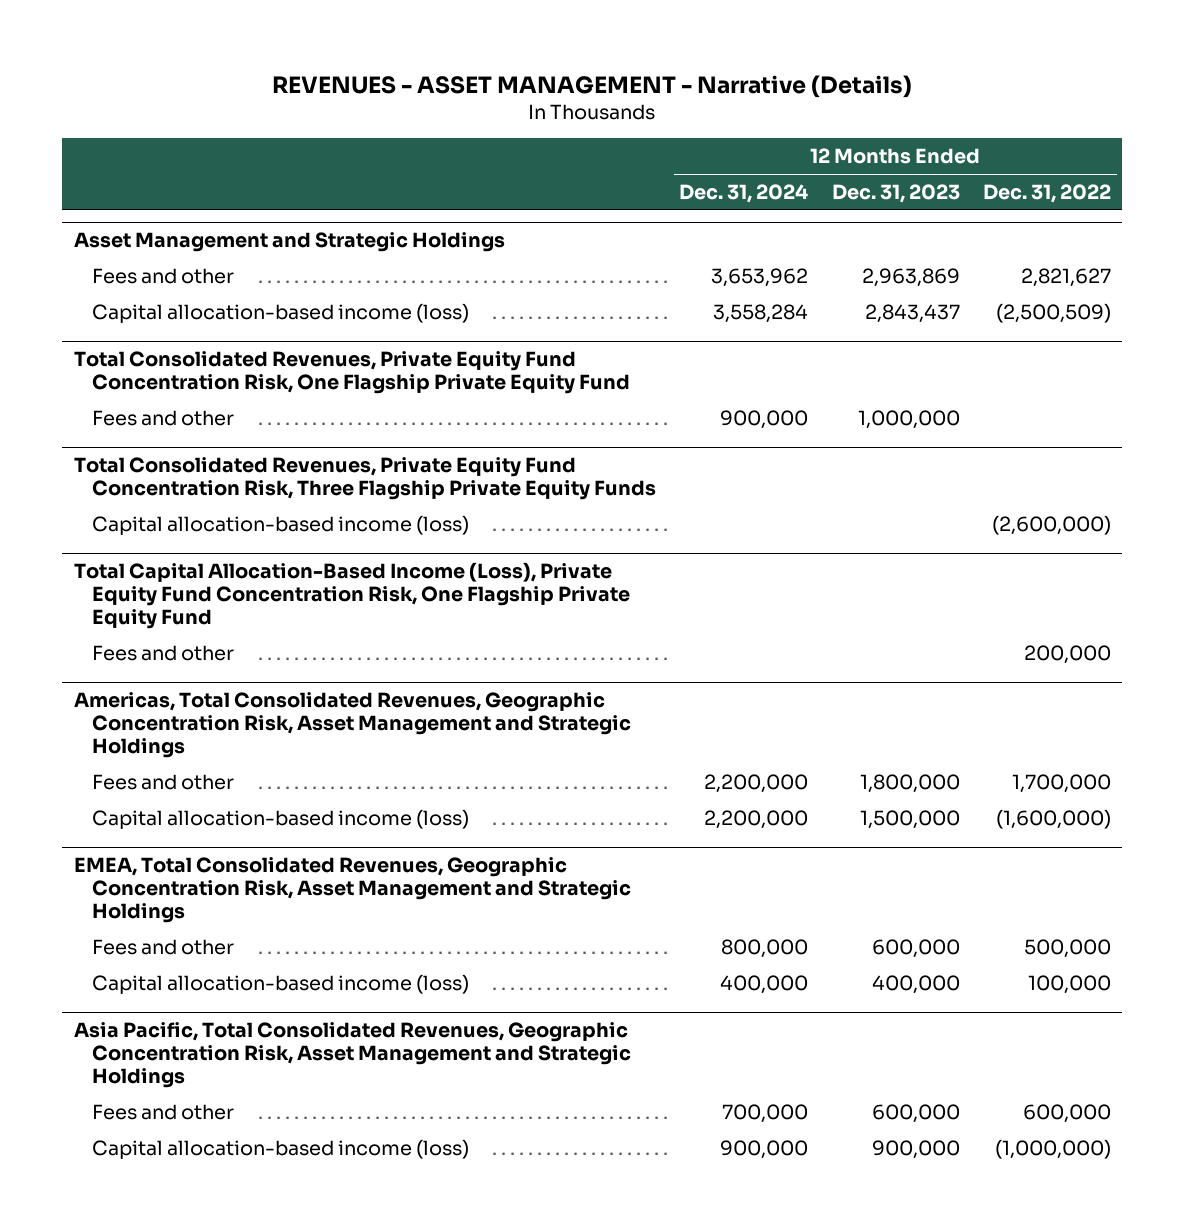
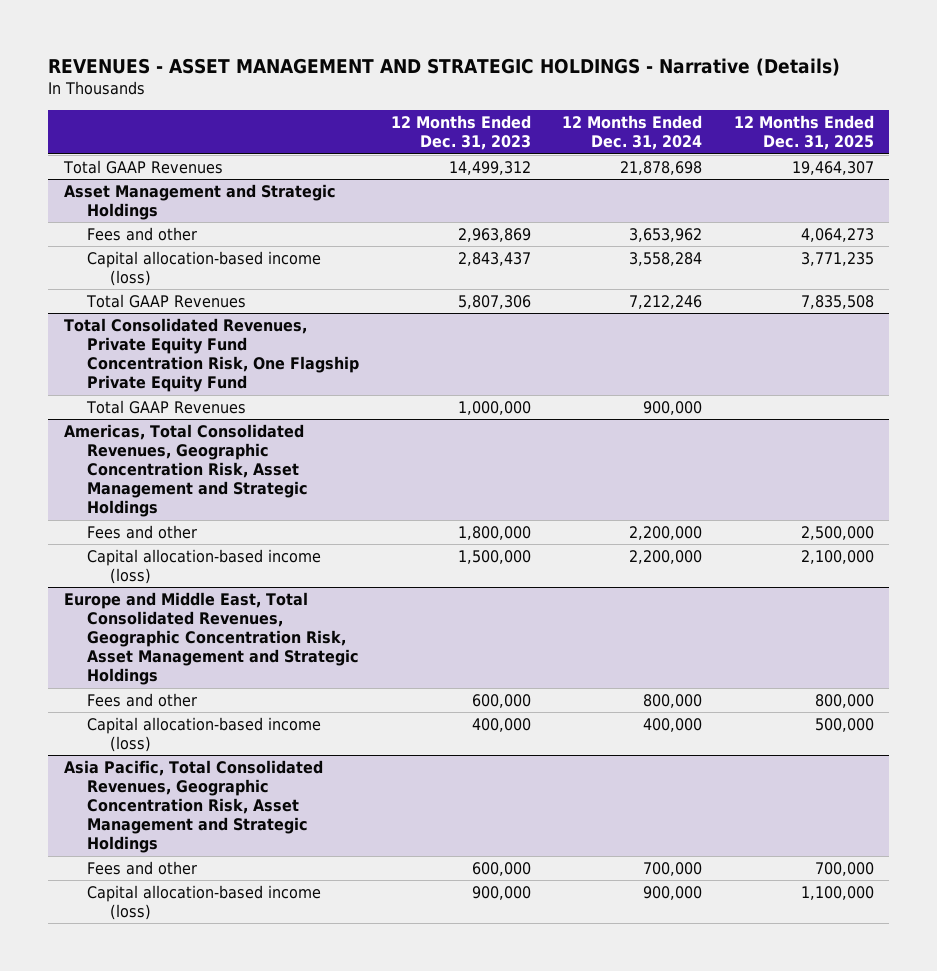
- REVENUES - ASSET MANAGEMENT - Narrative (Details)
+ REVENUES - ASSET MANAGEMENT AND STRATEGIC HOLDINGS - Narrative (Details)
- | 12 Months Ended Dec. 31, 2024 | 12 Months Ended Dec. 31, 2023 | 12 Months Ended Dec. 31, 2022
+ | 12 Months Ended Dec. 31, 2023 | 12 Months Ended Dec. 31, 2024 | 12 Months Ended Dec. 31, 2025
+ Total GAAP Revenues | 14,499,312 | 21,878,698 | 19,464,307
@ Asset Management and Strategic Holdings
+ Total GAAP Revenues | 5,807,306 | 7,212,246 | 7,835,508
@ Total Consolidated Revenues, Private Equity Fund Concentration Risk, One Flagship Private Equity Fund
- Fees and other | 900,000 | 1,000,000 |
- Total Consolidated Revenues, Private Equity Fund Concentration Risk, Three Flagship Private Equity Funds
- Capital allocation-based income (loss) | | | (2,600,000)
- Total Capital Allocation-Based Income (Loss), Private Equity Fund Concentration Risk, One Flagship Private Equity Fund
- Fees and other | | | 200,000
@ Total Consolidated Revenues, Private Equity Fund Concentration Risk, One Flagship Private Equity Fund
+ Total GAAP Revenues | 1,000,000 | 900,000 |
- EMEA, Total Consolidated Revenues, Geographic Concentration Risk, Asset Management and Strategic Holdings
+ Europe and Middle East, Total Consolidated Revenues, Geographic Concentration Risk, Asset Management and Strategic Holdings

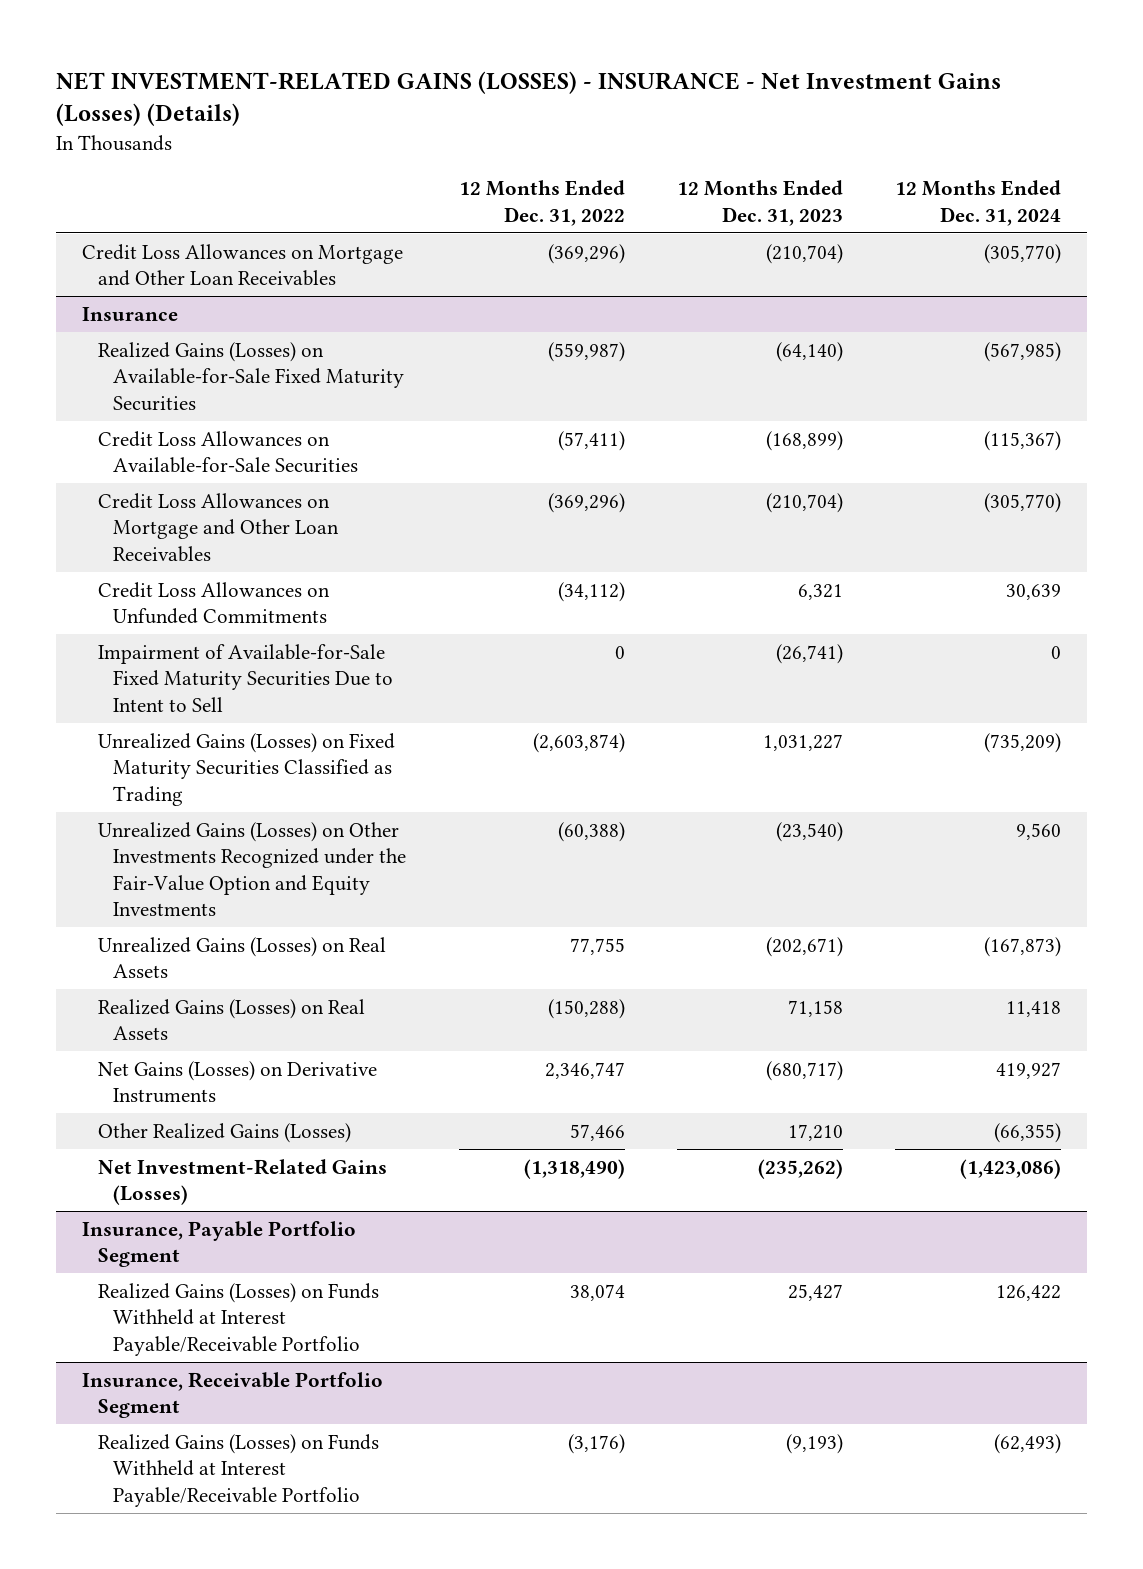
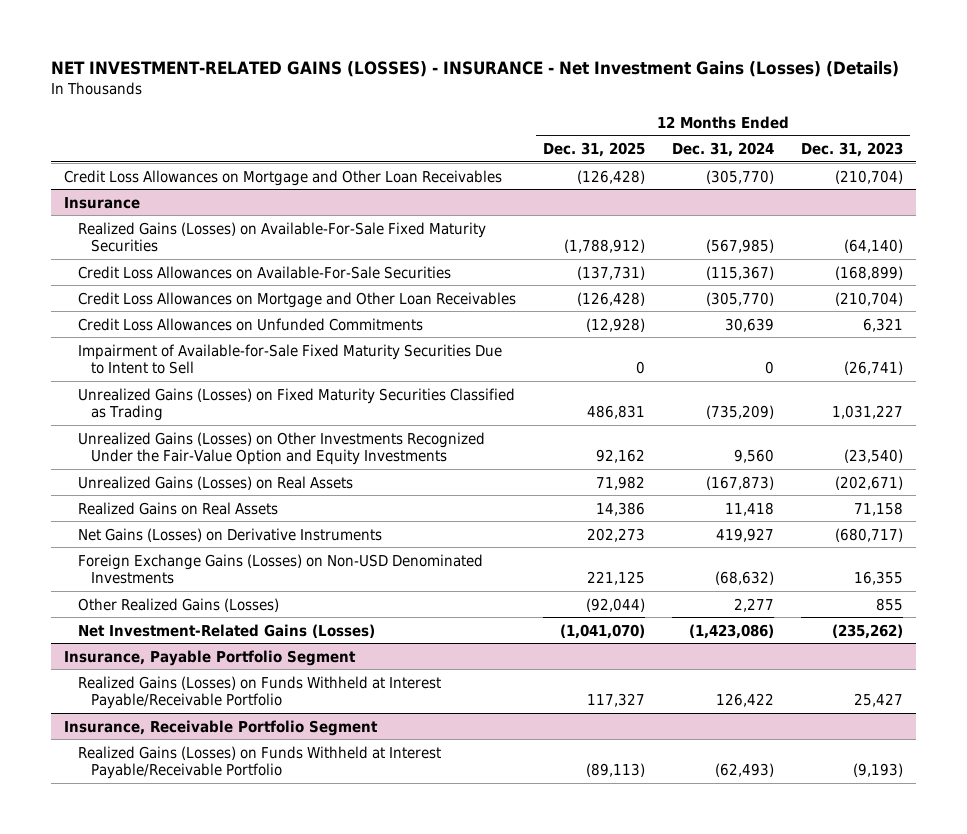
- | 12 Months Ended Dec. 31, 2022 | 12 Months Ended Dec. 31, 2023 | 12 Months Ended Dec. 31, 2024
+ | 12 Months Ended Dec. 31, 2025 | 12 Months Ended Dec. 31, 2024 | 12 Months Ended Dec. 31, 2023
@ Insurance
- Realized Gains (Losses) on Available-for-Sale Fixed Maturity Securities | (559,987) | (64,140) | (567,985)
- Credit Loss Allowances on Available-for-Sale Securities | (57,411) | (168,899) | (115,367)
+ Realized Gains (Losses) on Available-For-Sale Fixed Maturity Securities | (1,788,912) | (567,985) | (64,140)
+ Credit Loss Allowances on Available-For-Sale Securities | (137,731) | (115,367) | (168,899)
- Unrealized Gains (Losses) on Other Investments Recognized under the Fair-Value Option and Equity Investments | (60,388) | (23,540) | 9,560
+ Unrealized Gains (Losses) on Other Investments Recognized Under the Fair-Value Option and Equity Investments | 92,162 | 9,560 | (23,540)
- Realized Gains (Losses) on Real Assets | (150,288) | 71,158 | 11,418
+ Realized Gains on Real Assets | 14,386 | 11,418 | 71,158
- Other Realized Gains (Losses) | 57,466 | 17,210 | (66,355)
+ Foreign Exchange Gains (Losses) on Non-USD Denominated Investments | 221,125 | (68,632) | 16,355
+ Other Realized Gains (Losses) | (92,044) | 2,277 | 855

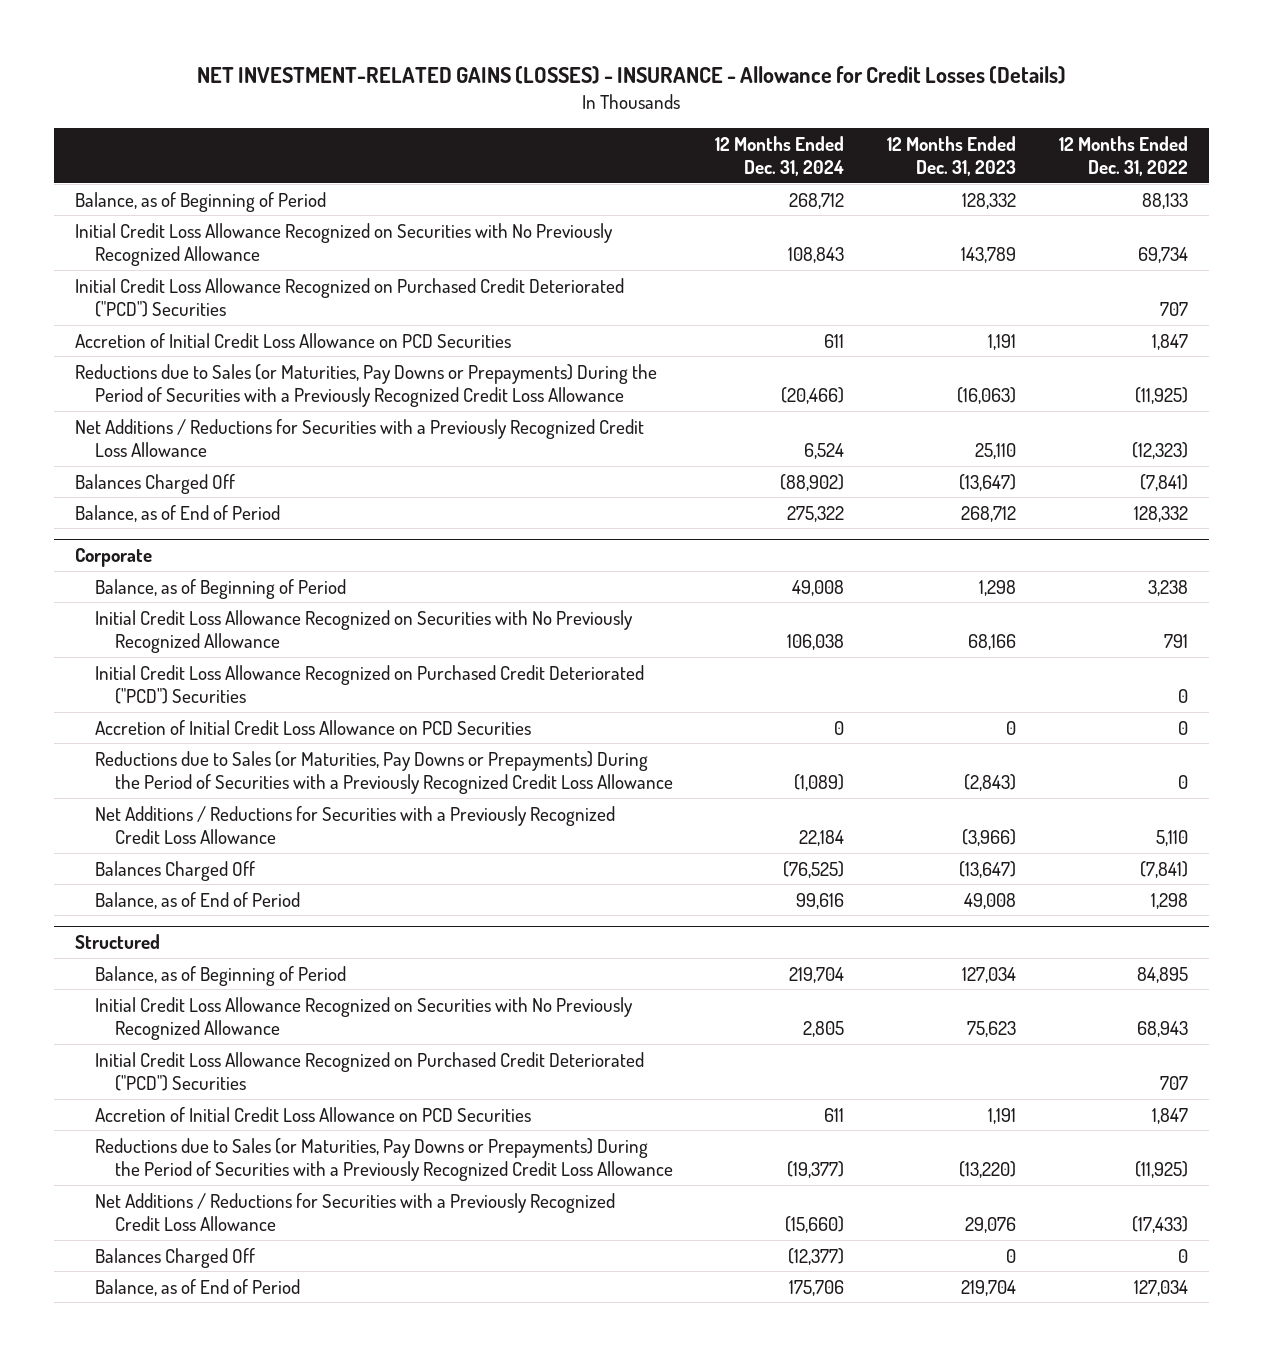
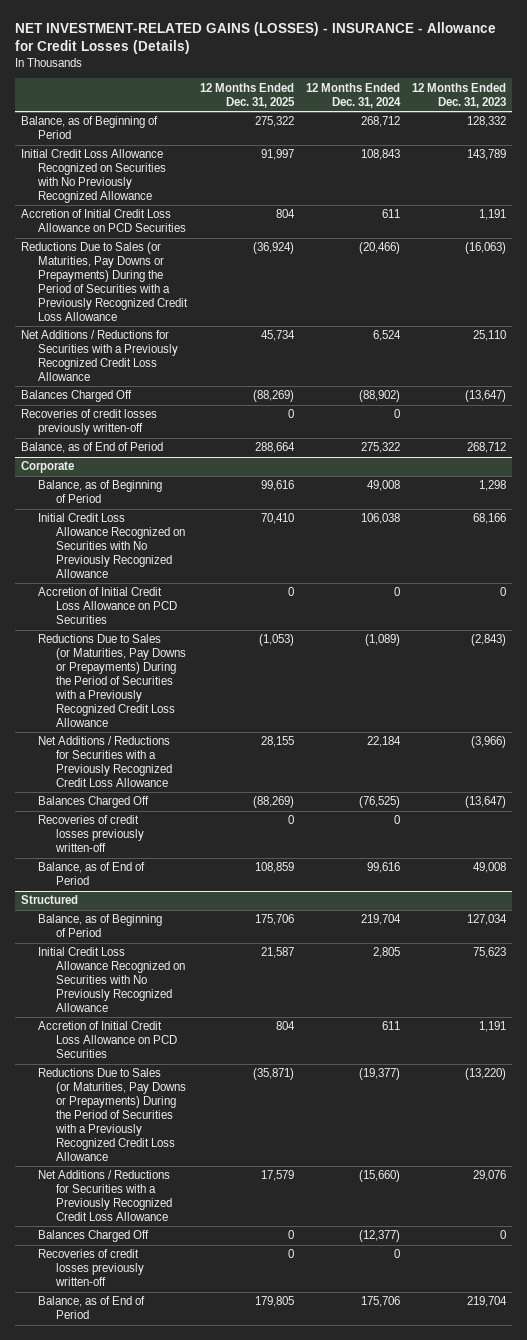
- | 12 Months Ended Dec. 31, 2024 | 12 Months Ended Dec. 31, 2023 | 12 Months Ended Dec. 31, 2022
+ | 12 Months Ended Dec. 31, 2025 | 12 Months Ended Dec. 31, 2024 | 12 Months Ended Dec. 31, 2023
- Initial Credit Loss Allowance Recognized on Purchased Credit Deteriorated ("PCD") Securities | | | 707
- Reductions due to Sales (or Maturities, Pay Downs or Prepayments) During the Period of Securities with a Previously Recognized Credit Loss Allowance | (20,466) | (16,063) | (11,925)
+ Reductions Due to Sales (or Maturities, Pay Downs or Prepayments) During the Period of Securities with a Previously Recognized Credit Loss Allowance | (36,924) | (20,466) | (16,063)
+ Recoveries of credit losses previously written-off | 0 | 0 |
@ Corporate
- Initial Credit Loss Allowance Recognized on Purchased Credit Deteriorated ("PCD") Securities | | | 0
- Reductions due to Sales (or Maturities, Pay Downs or Prepayments) During the Period of Securities with a Previously Recognized Credit Loss Allowance | (1,089) | (2,843) | 0
+ Reductions Due to Sales (or Maturities, Pay Downs or Prepayments) During the Period of Securities with a Previously Recognized Credit Loss Allowance | (1,053) | (1,089) | (2,843)
+ Recoveries of credit losses previously written-off | 0 | 0 |
@ Structured
- Initial Credit Loss Allowance Recognized on Purchased Credit Deteriorated ("PCD") Securities | | | 707
- Reductions due to Sales (or Maturities, Pay Downs or Prepayments) During the Period of Securities with a Previously Recognized Credit Loss Allowance | (19,377) | (13,220) | (11,925)
+ Reductions Due to Sales (or Maturities, Pay Downs or Prepayments) During the Period of Securities with a Previously Recognized Credit Loss Allowance | (35,871) | (19,377) | (13,220)
+ Recoveries of credit losses previously written-off | 0 | 0 |

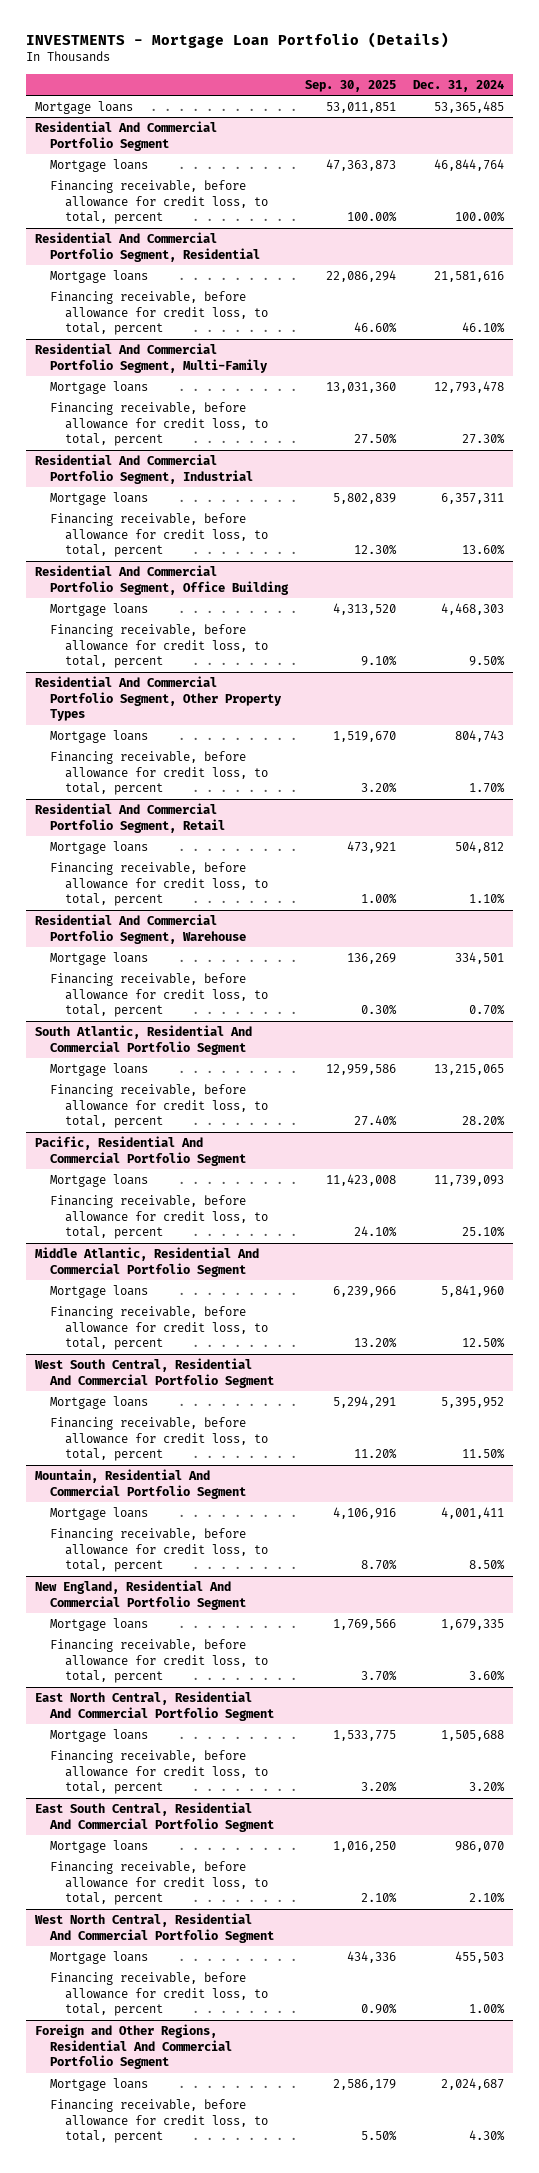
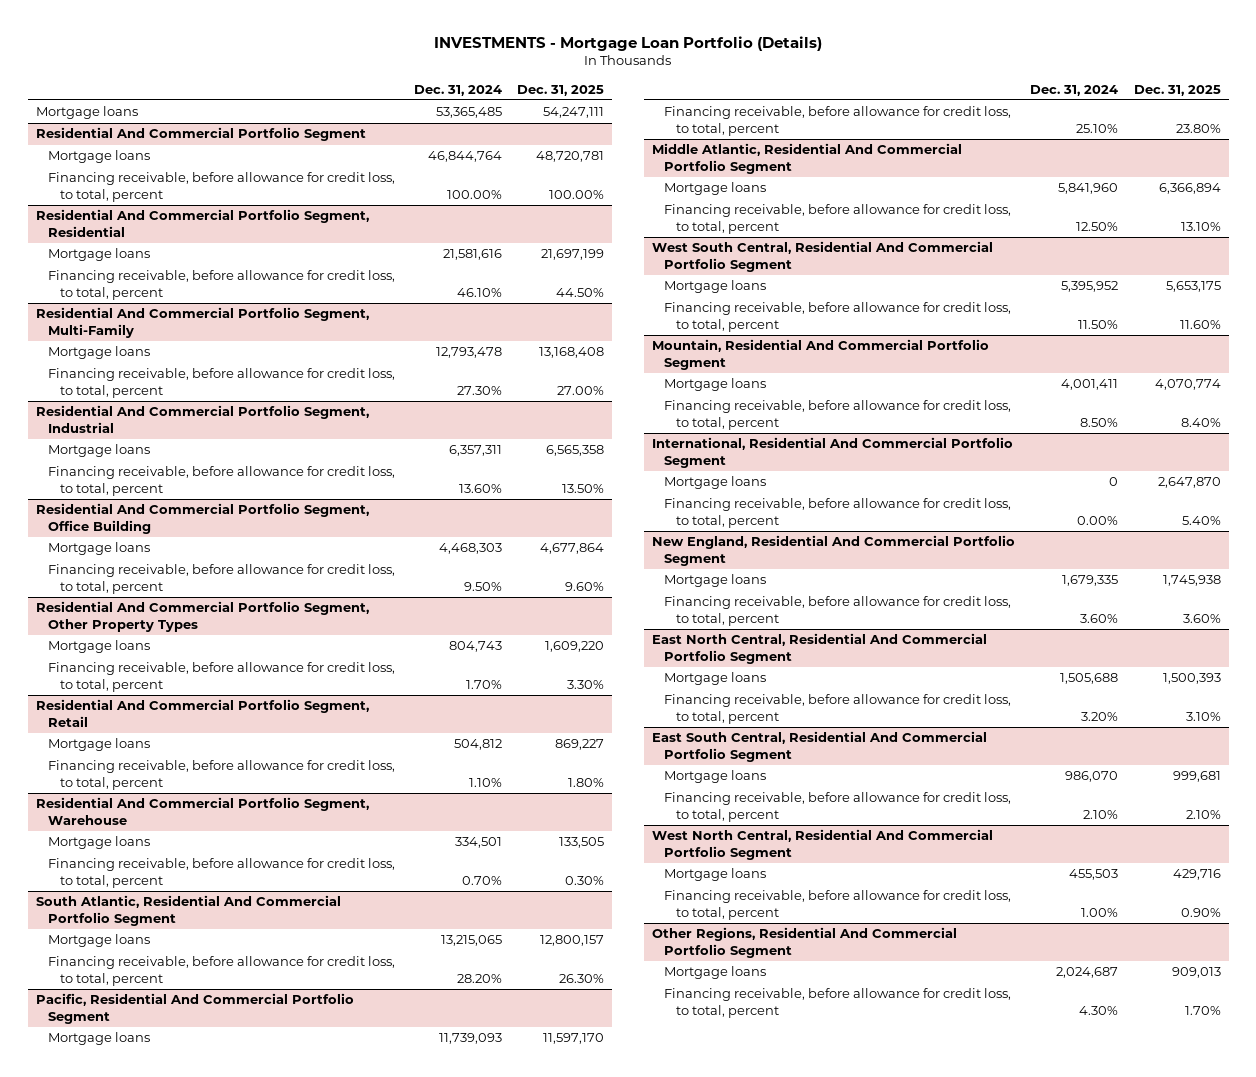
- | Sep. 30, 2025 | Dec. 31, 2024
+ | Dec. 31, 2024 | Dec. 31, 2025
+ International, Residential And Commercial Portfolio Segment
+ Mortgage loans | 0 | 2,647,870
+ Financing receivable, before allowance for credit loss, to total, percent | 0.00% | 5.40%
- Foreign and Other Regions, Residential And Commercial Portfolio Segment
+ Other Regions, Residential And Commercial Portfolio Segment

